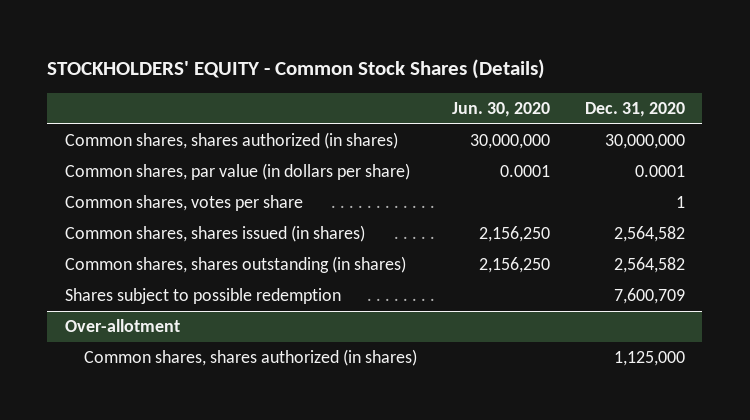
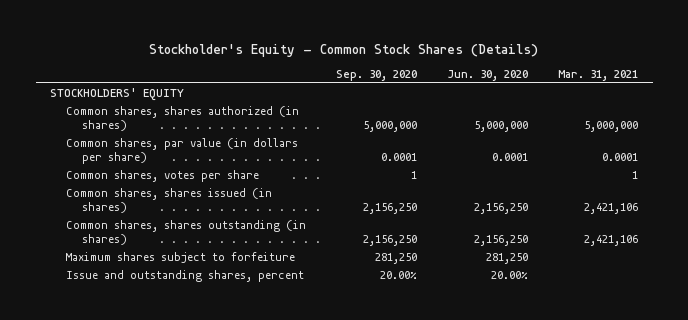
- STOCKHOLDERS' EQUITY - Common Stock Shares (Details)
+ Stockholder's Equity - Common Stock Shares (Details)
- | Jun. 30, 2020 | Dec. 31, 2020
+ | Sep. 30, 2020 | Jun. 30, 2020 | Mar. 31, 2021
- Common shares, shares authorized (in shares) | 30,000,000 | 30,000,000
+ STOCKHOLDERS' EQUITY
+ Common shares, shares authorized (in shares) | 5,000,000 | 5,000,000 | 5,000,000
- Shares subject to possible redemption | | 7,600,709
- Over-allotment
- Common shares, shares authorized (in shares) | | 1,125,000
+ Maximum shares subject to forfeiture | 281,250 | 281,250 |
+ Issue and outstanding shares, percent | 20.00% | 20.00% |

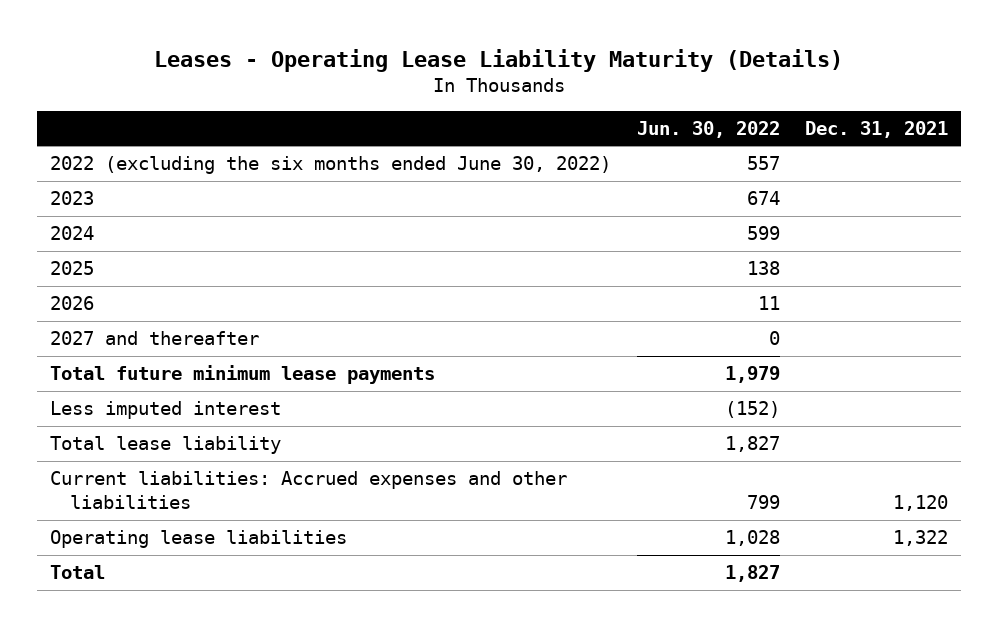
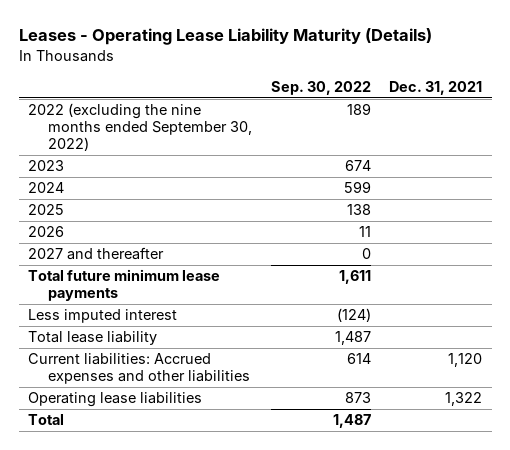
- | Jun. 30, 2022 | Dec. 31, 2021
+ | Sep. 30, 2022 | Dec. 31, 2021
- 2022 (excluding the six months ended June 30, 2022) | 557 |
+ 2022 (excluding the nine months ended September 30, 2022) | 189 |

